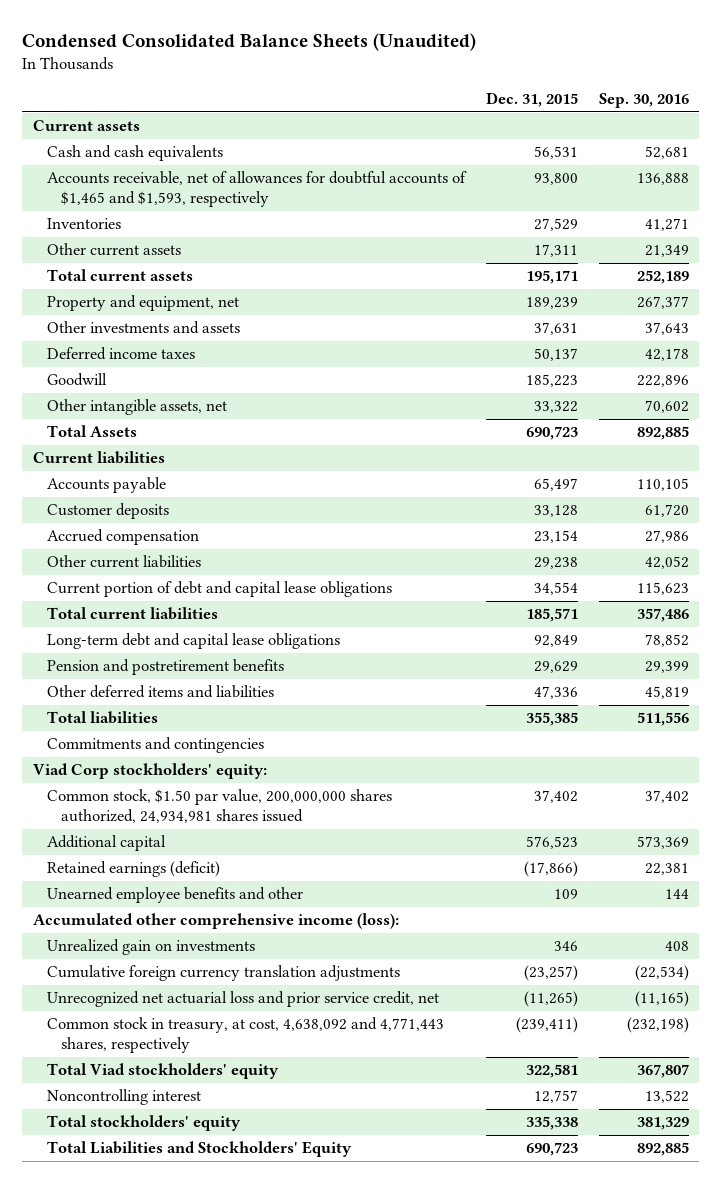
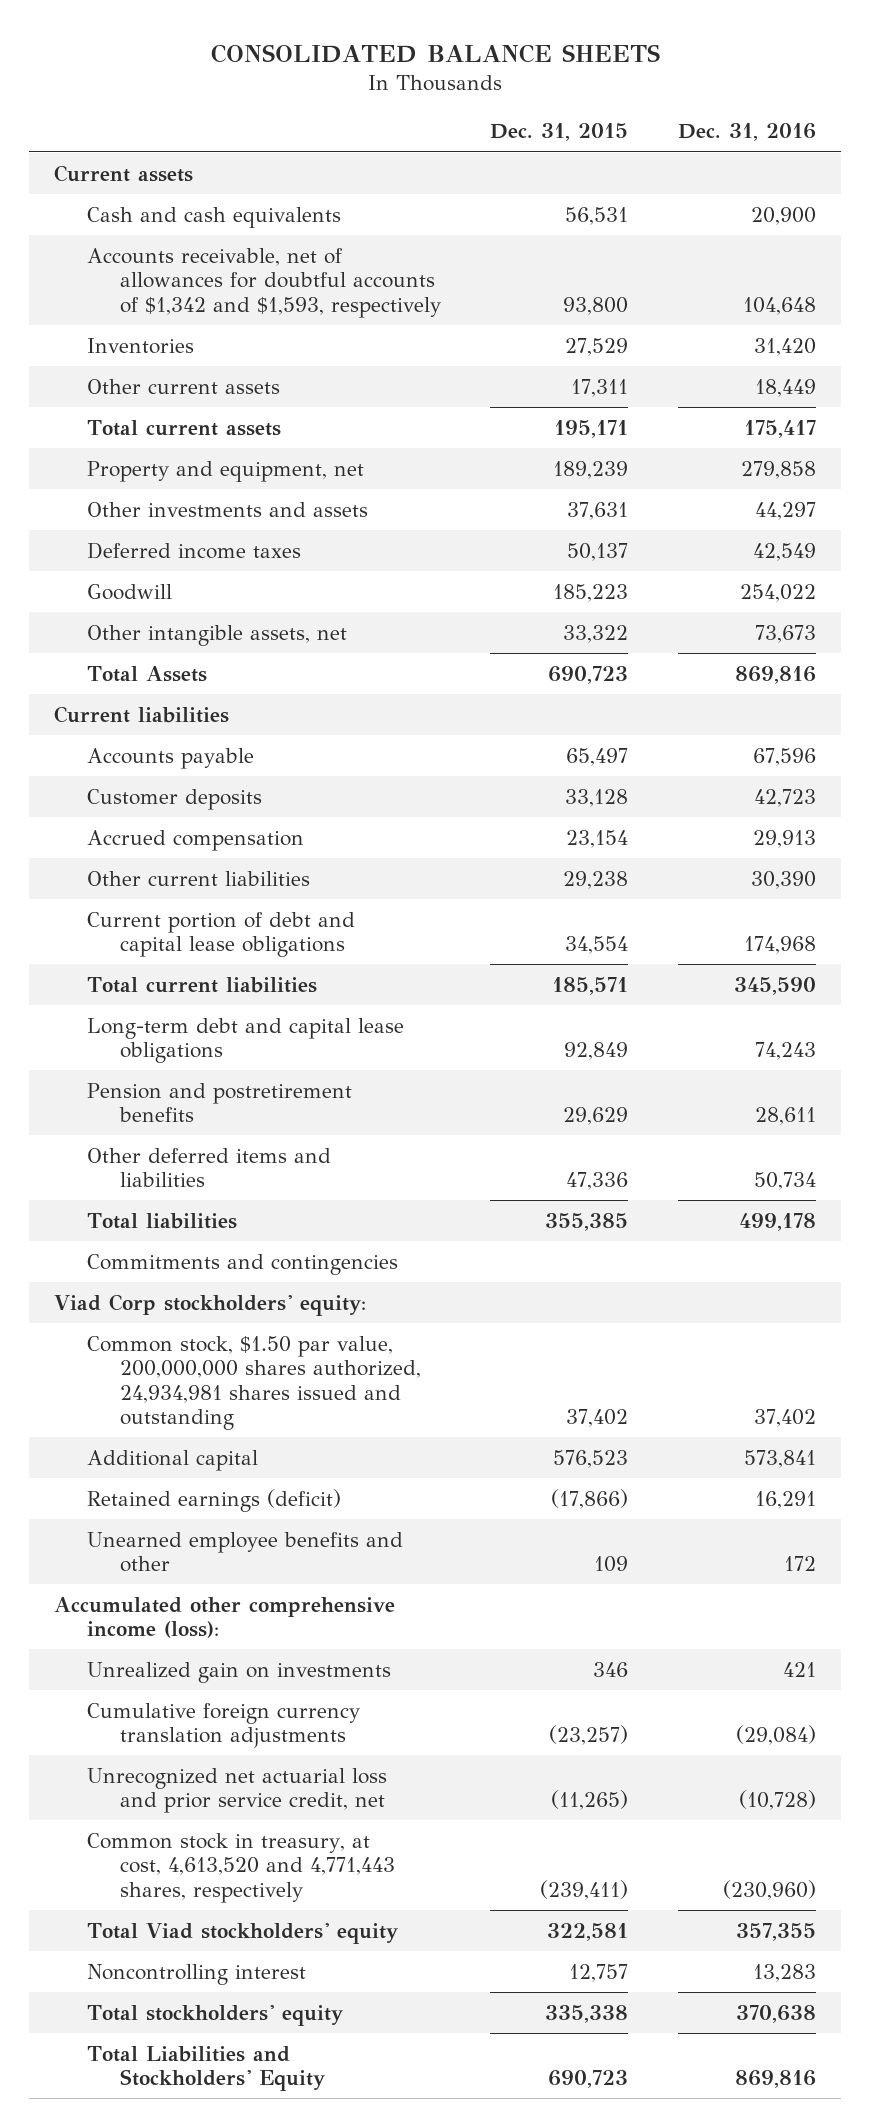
- Condensed Consolidated Balance Sheets (Unaudited)
+ CONSOLIDATED BALANCE SHEETS
- | Dec. 31, 2015 | Sep. 30, 2016
+ | Dec. 31, 2015 | Dec. 31, 2016
- Accounts receivable, net of allowances for doubtful accounts of $1,465 and $1,593, respectively | 93,800 | 136,888
+ Accounts receivable, net of allowances for doubtful accounts of $1,342 and $1,593, respectively | 93,800 | 104,648
- Common stock, $1.50 par value, 200,000,000 shares authorized, 24,934,981 shares issued | 37,402 | 37,402
+ Common stock, $1.50 par value, 200,000,000 shares authorized, 24,934,981 shares issued and outstanding | 37,402 | 37,402
- Common stock in treasury, at cost, 4,638,092 and 4,771,443 shares, respectively | (239,411) | (232,198)
+ Common stock in treasury, at cost, 4,613,520 and 4,771,443 shares, respectively | (239,411) | (230,960)

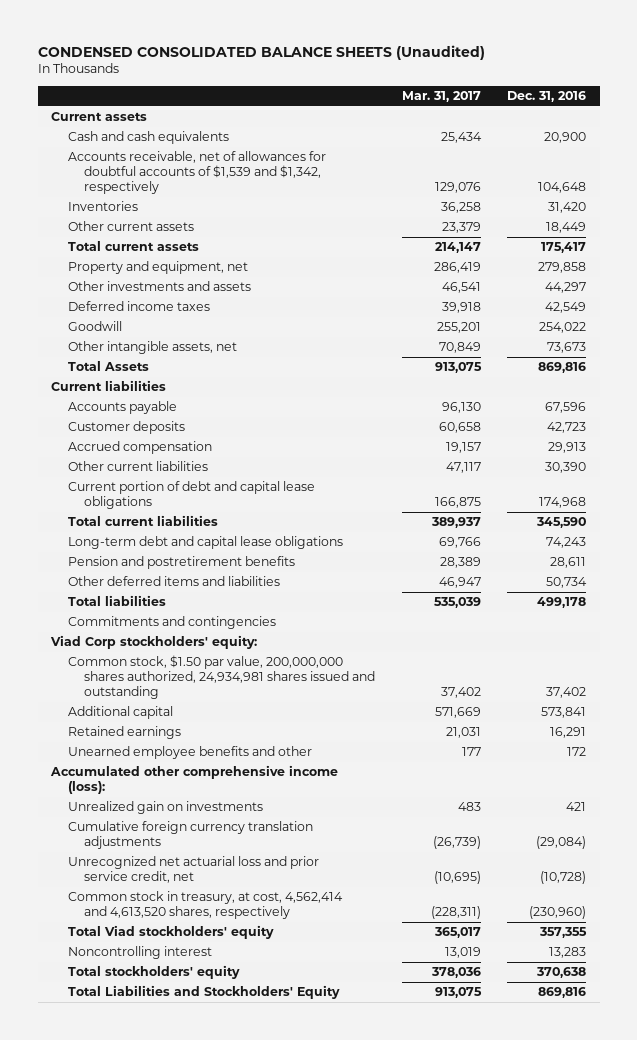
- CONSOLIDATED BALANCE SHEETS
+ CONDENSED CONSOLIDATED BALANCE SHEETS (Unaudited)
- | Dec. 31, 2015 | Dec. 31, 2016
+ | Mar. 31, 2017 | Dec. 31, 2016
- Accounts receivable, net of allowances for doubtful accounts of $1,342 and $1,593, respectively | 93,800 | 104,648
+ Accounts receivable, net of allowances for doubtful accounts of $1,539 and $1,342, respectively | 129,076 | 104,648
- Retained earnings (deficit) | (17,866) | 16,291
+ Retained earnings | 21,031 | 16,291
- Common stock in treasury, at cost, 4,613,520 and 4,771,443 shares, respectively | (239,411) | (230,960)
+ Common stock in treasury, at cost, 4,562,414 and 4,613,520 shares, respectively | (228,311) | (230,960)

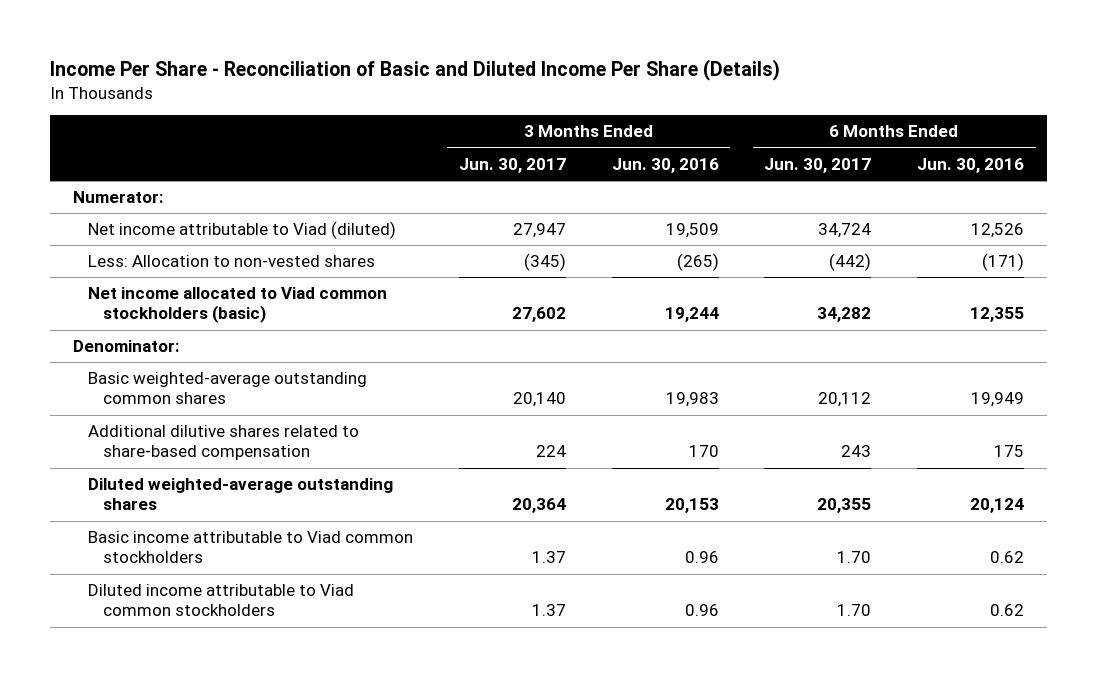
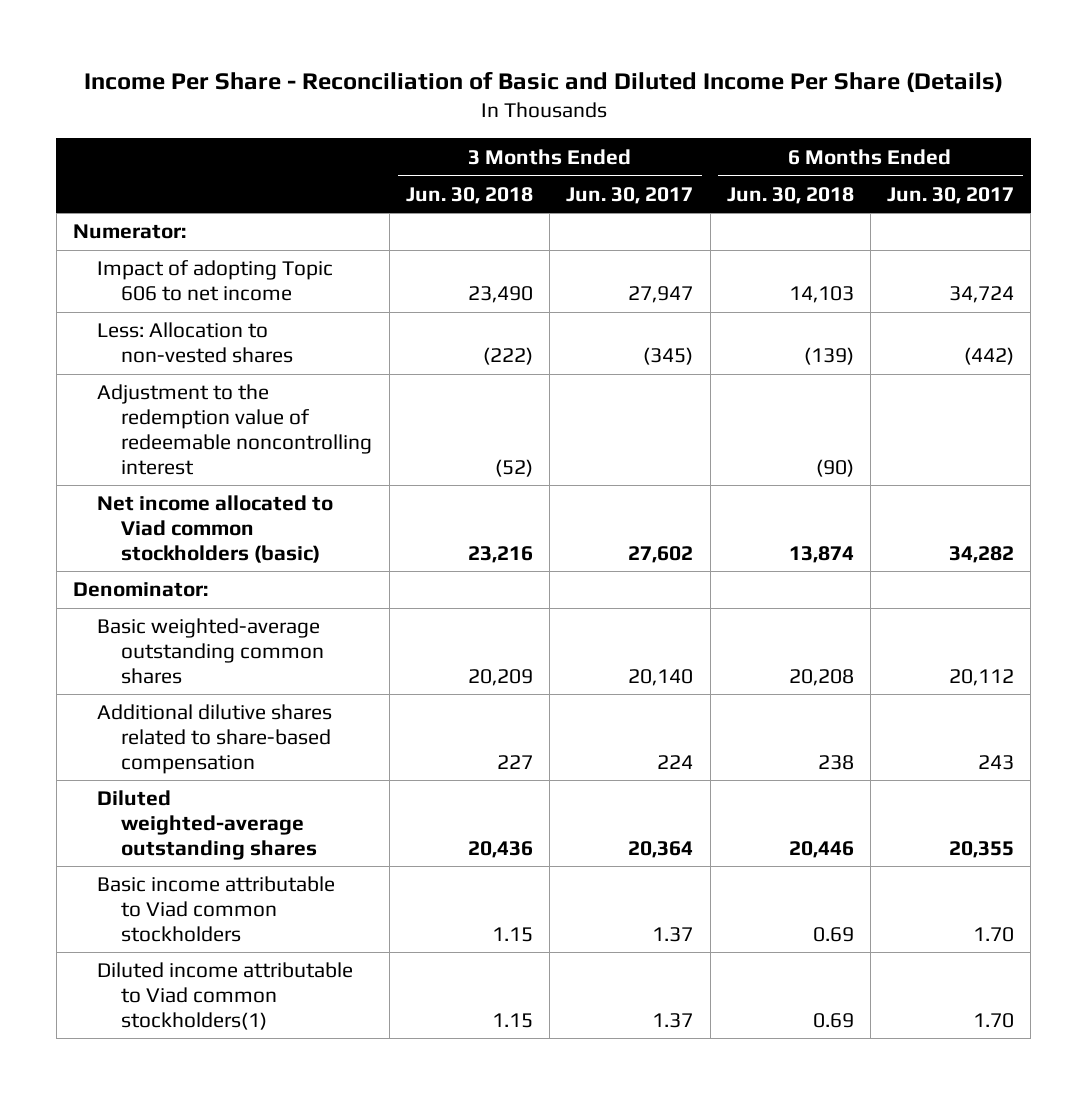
- | 3 Months Ended Jun. 30, 2017 | 3 Months Ended Jun. 30, 2016 | 6 Months Ended Jun. 30, 2017 | 6 Months Ended Jun. 30, 2016
+ | 3 Months Ended Jun. 30, 2018 | 3 Months Ended Jun. 30, 2017 | 6 Months Ended Jun. 30, 2018 | 6 Months Ended Jun. 30, 2017
- Net income attributable to Viad (diluted) | 27,947 | 19,509 | 34,724 | 12,526
+ Impact of adopting Topic 606 to net income | 23,490 | 27,947 | 14,103 | 34,724
+ Adjustment to the redemption value of redeemable noncontrolling interest | (52) | | (90) |
- Diluted income attributable to Viad common stockholders | 1.37 | 0.96 | 1.70 | 0.62
+ Diluted income attributable to Viad common stockholders(1) | 1.15 | 1.37 | 0.69 | 1.70

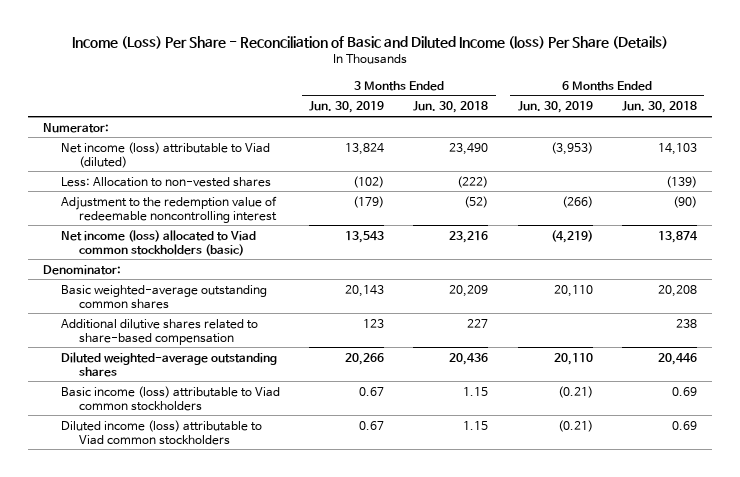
- Income Per Share - Reconciliation of Basic and Diluted Income Per Share (Details)
+ Income (Loss) Per Share - Reconciliation of Basic and Diluted Income (loss) Per Share (Details)
- | 3 Months Ended Jun. 30, 2018 | 3 Months Ended Jun. 30, 2017 | 6 Months Ended Jun. 30, 2018 | 6 Months Ended Jun. 30, 2017
+ | 3 Months Ended Jun. 30, 2019 | 3 Months Ended Jun. 30, 2018 | 6 Months Ended Jun. 30, 2019 | 6 Months Ended Jun. 30, 2018
- Impact of adopting Topic 606 to net income | 23,490 | 27,947 | 14,103 | 34,724
+ Net income (loss) attributable to Viad (diluted) | 13,824 | 23,490 | (3,953) | 14,103
- Net income allocated to Viad common stockholders (basic) | 23,216 | 27,602 | 13,874 | 34,282
+ Net income (loss) allocated to Viad common stockholders (basic) | 13,543 | 23,216 | (4,219) | 13,874
- Basic income attributable to Viad common stockholders | 1.15 | 1.37 | 0.69 | 1.70
- Diluted income attributable to Viad common stockholders(1) | 1.15 | 1.37 | 0.69 | 1.70
+ Basic income (loss) attributable to Viad common stockholders | 0.67 | 1.15 | (0.21) | 0.69
+ Diluted income (loss) attributable to Viad common stockholders | 0.67 | 1.15 | (0.21) | 0.69

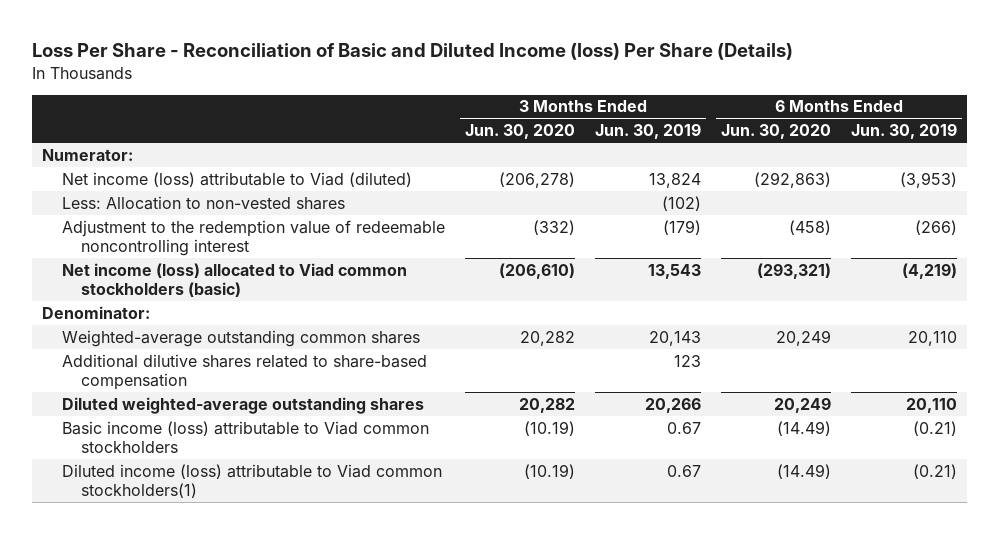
- Income (Loss) Per Share - Reconciliation of Basic and Diluted Income (loss) Per Share (Details)
+ Loss Per Share - Reconciliation of Basic and Diluted Income (loss) Per Share (Details)
- | 3 Months Ended Jun. 30, 2019 | 3 Months Ended Jun. 30, 2018 | 6 Months Ended Jun. 30, 2019 | 6 Months Ended Jun. 30, 2018
+ | 3 Months Ended Jun. 30, 2020 | 3 Months Ended Jun. 30, 2019 | 6 Months Ended Jun. 30, 2020 | 6 Months Ended Jun. 30, 2019
- Basic weighted-average outstanding common shares | 20,143 | 20,209 | 20,110 | 20,208
+ Weighted-average outstanding common shares | 20,282 | 20,143 | 20,249 | 20,110
- Diluted income (loss) attributable to Viad common stockholders | 0.67 | 1.15 | (0.21) | 0.69
+ Diluted income (loss) attributable to Viad common stockholders(1) | (10.19) | 0.67 | (14.49) | (0.21)

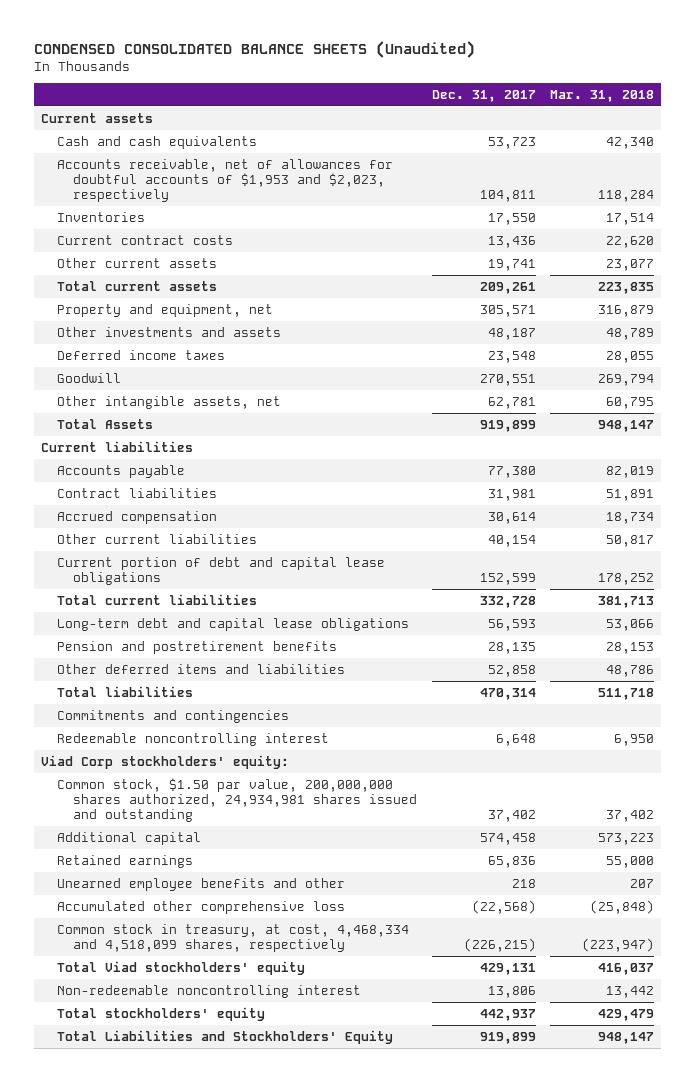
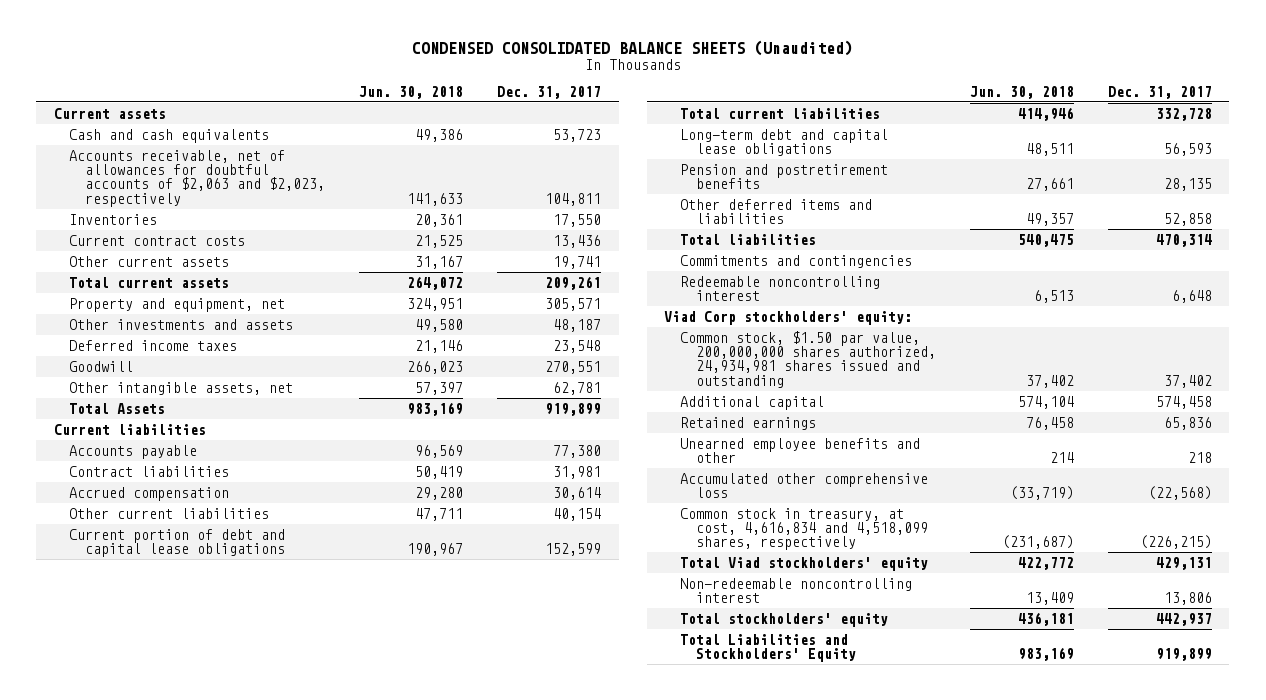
- | Dec. 31, 2017 | Mar. 31, 2018
+ | Jun. 30, 2018 | Dec. 31, 2017
- Accounts receivable, net of allowances for doubtful accounts of $1,953 and $2,023, respectively | 104,811 | 118,284
+ Accounts receivable, net of allowances for doubtful accounts of $2,063 and $2,023, respectively | 141,633 | 104,811
- Common stock in treasury, at cost, 4,468,334 and 4,518,099 shares, respectively | (226,215) | (223,947)
+ Common stock in treasury, at cost, 4,616,834 and 4,518,099 shares, respectively | (231,687) | (226,215)

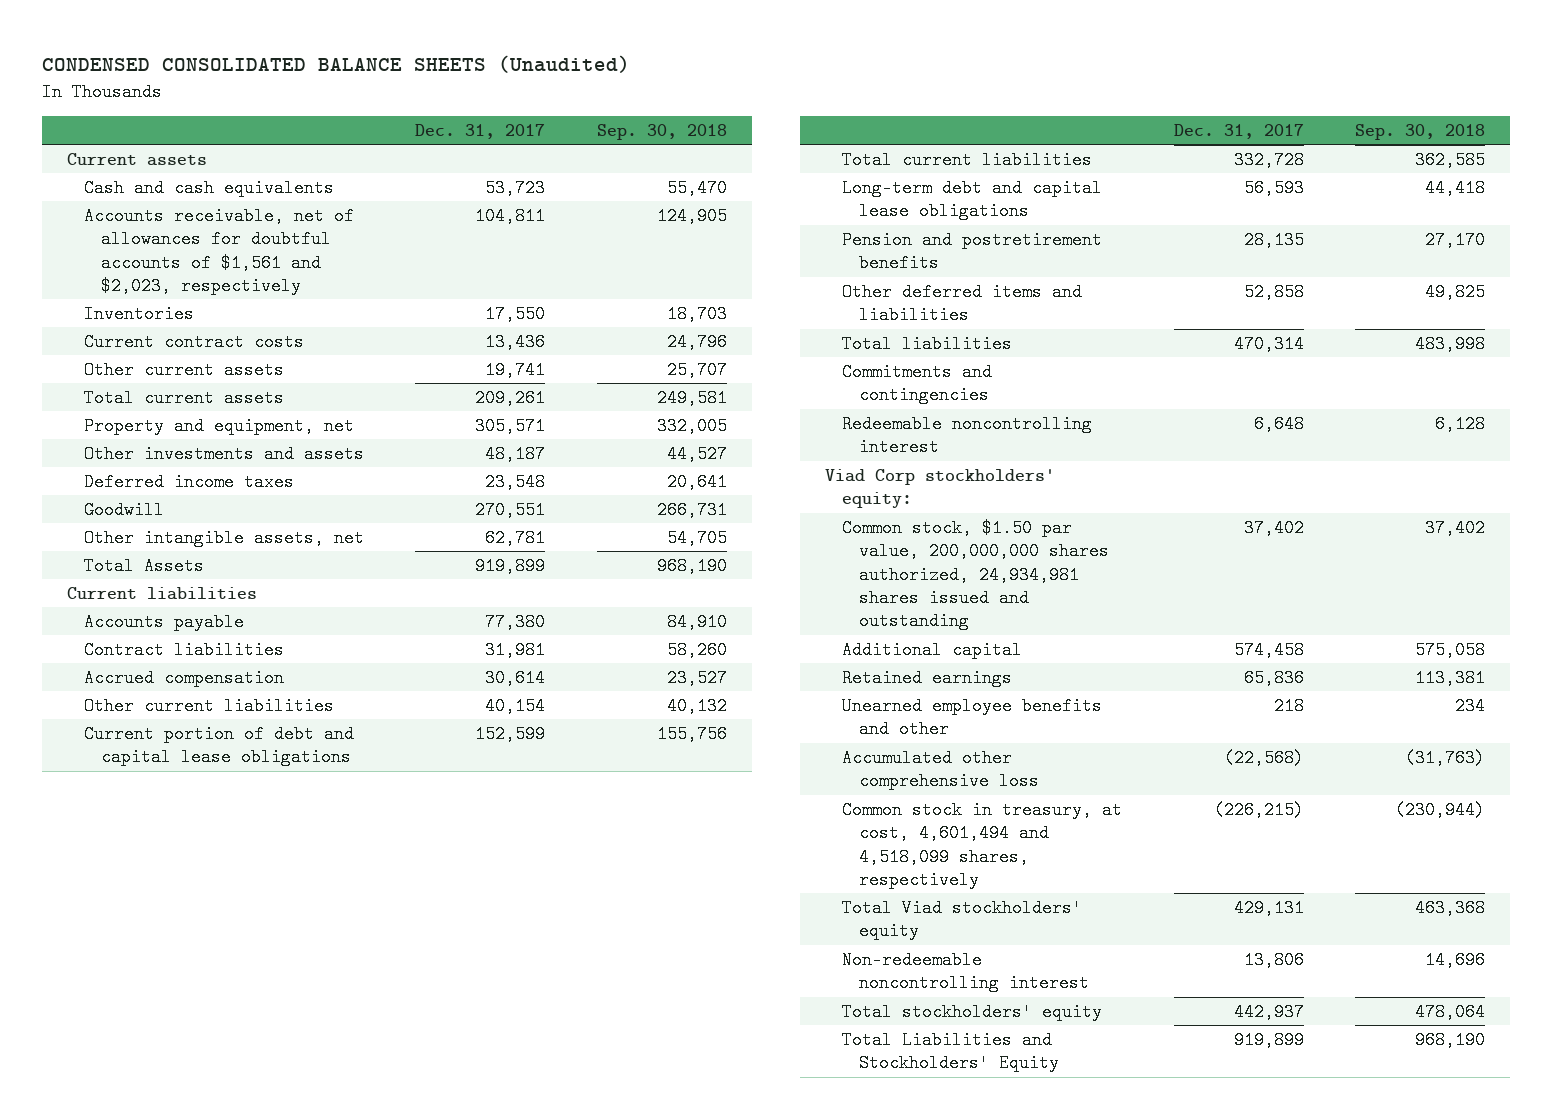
- | Jun. 30, 2018 | Dec. 31, 2017
+ | Dec. 31, 2017 | Sep. 30, 2018
- Accounts receivable, net of allowances for doubtful accounts of $2,063 and $2,023, respectively | 141,633 | 104,811
+ Accounts receivable, net of allowances for doubtful accounts of $1,561 and $2,023, respectively | 104,811 | 124,905
- Common stock in treasury, at cost, 4,616,834 and 4,518,099 shares, respectively | (231,687) | (226,215)
+ Common stock in treasury, at cost, 4,601,494 and 4,518,099 shares, respectively | (226,215) | (230,944)

